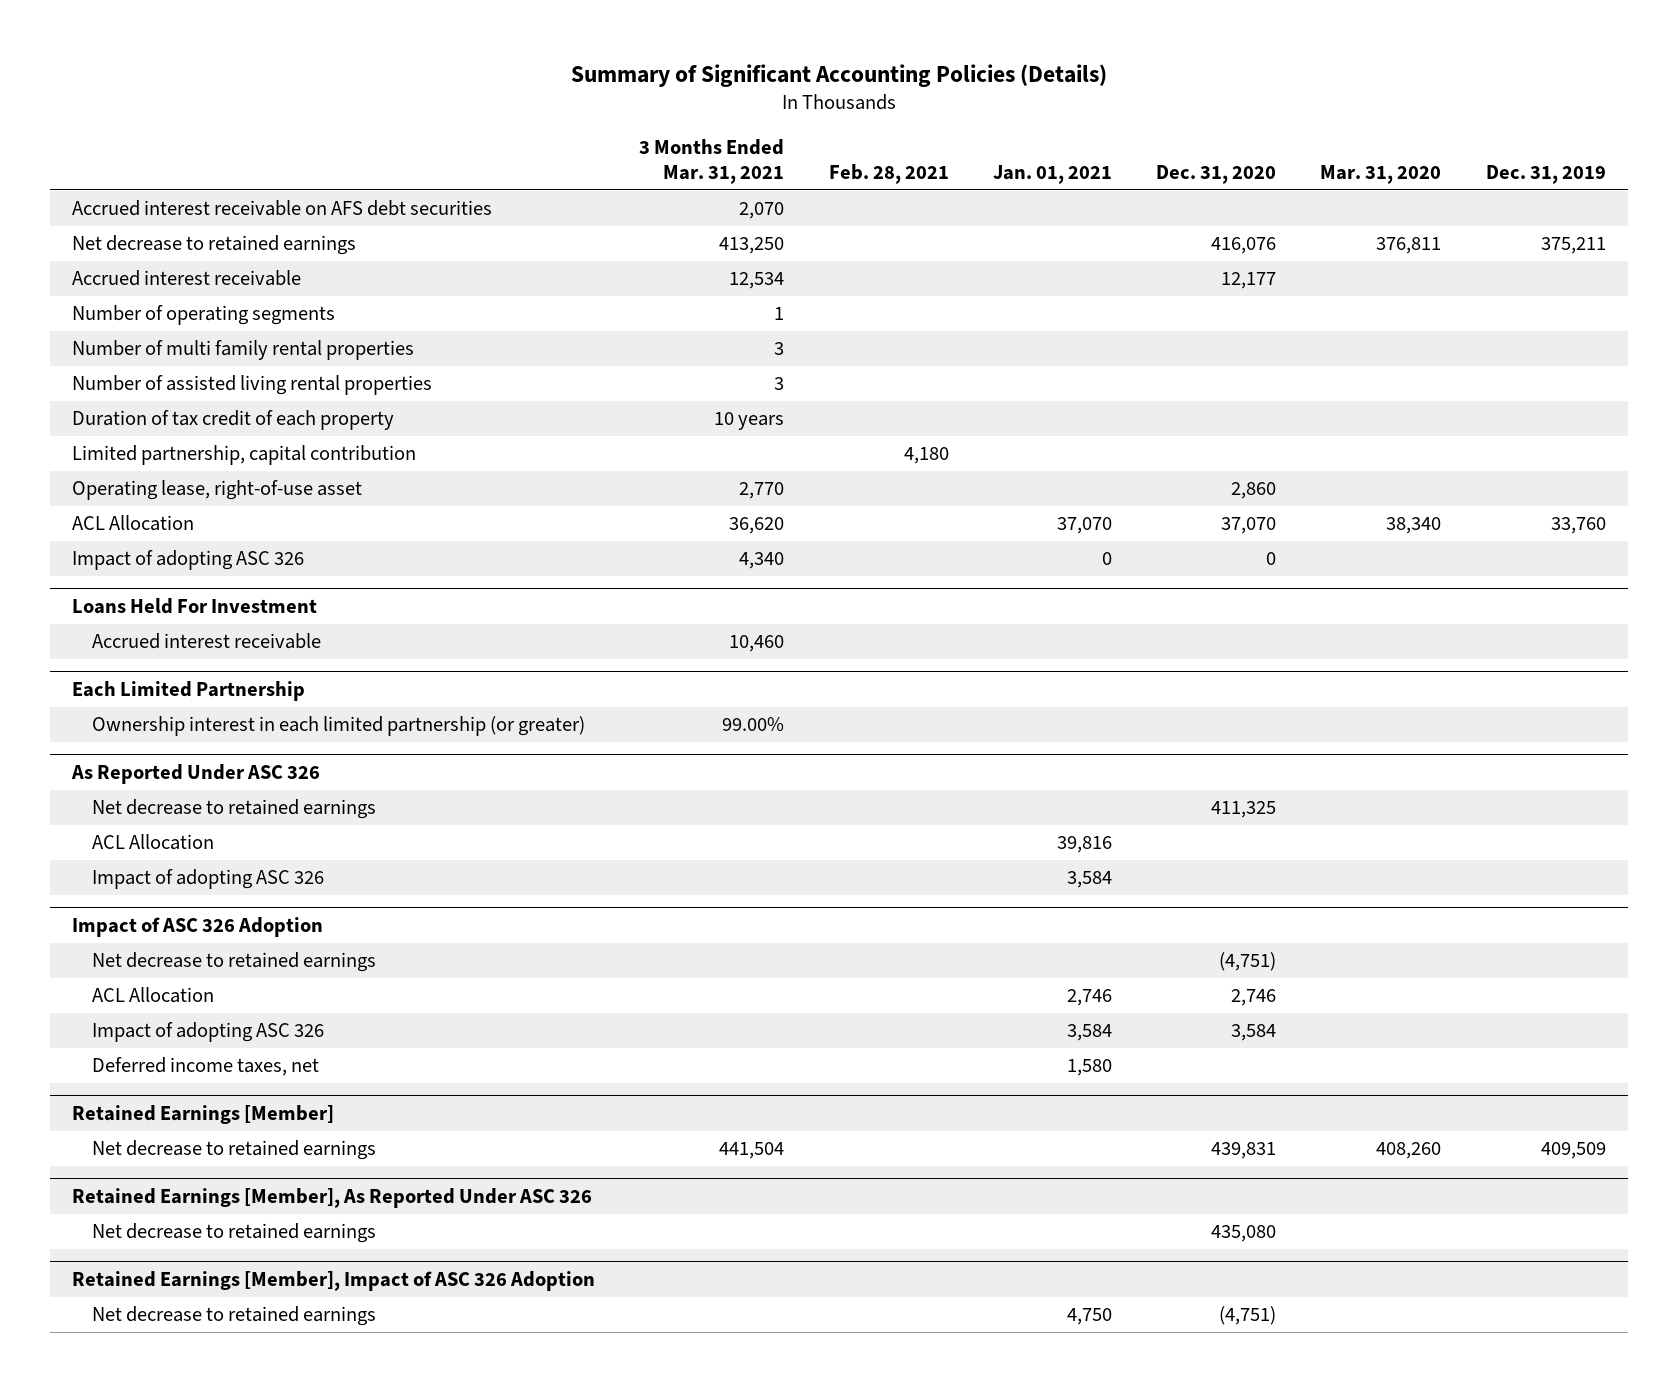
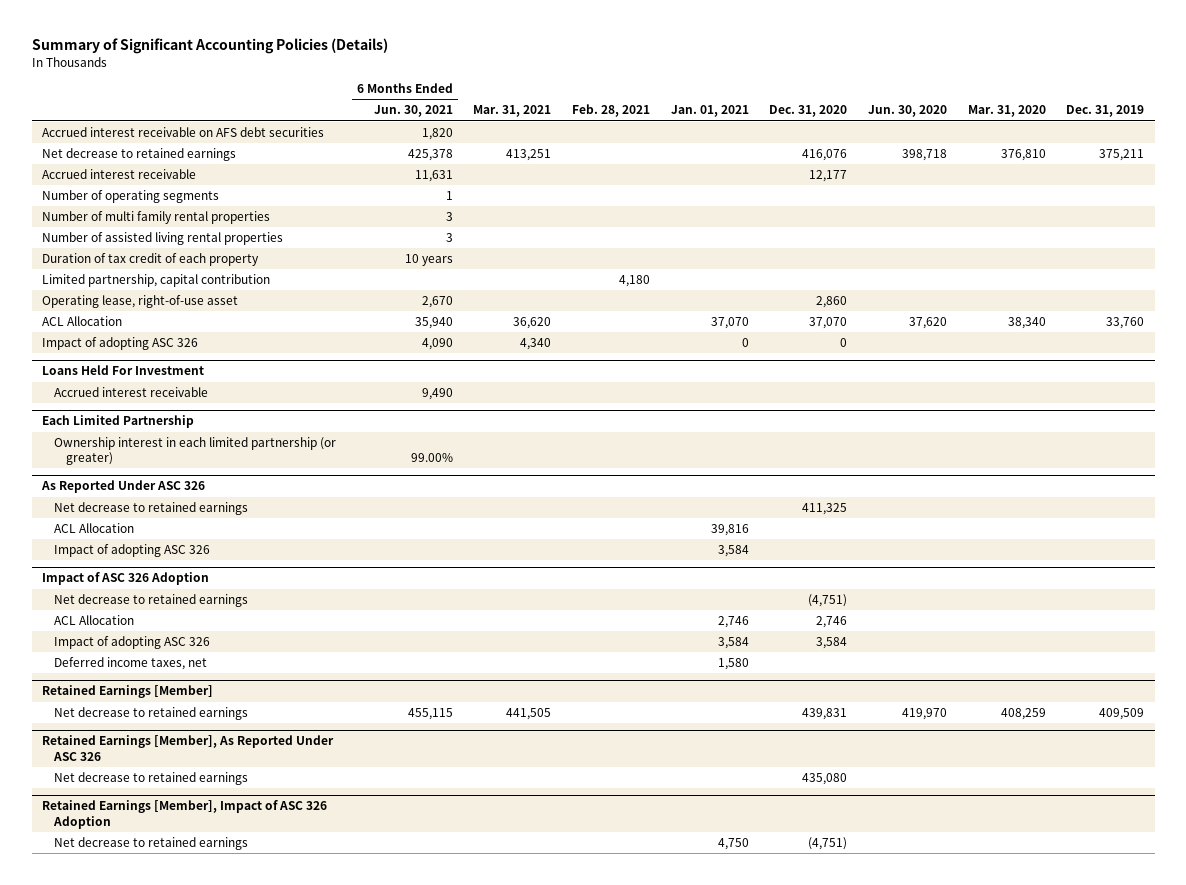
- | 3 Months Ended Mar. 31, 2021 | Feb. 28, 2021 | Jan. 01, 2021 | Dec. 31, 2020 | Mar. 31, 2020 | Dec. 31, 2019
+ | 6 Months Ended Jun. 30, 2021 | Mar. 31, 2021 | Feb. 28, 2021 | Jan. 01, 2021 | Dec. 31, 2020 | Jun. 30, 2020 | Mar. 31, 2020 | Dec. 31, 2019
- Net decrease to retained earnings | 413,250 | | | 416,076 | 376,811 | 375,211
+ Net decrease to retained earnings | 425,378 | 413,251 | | | 416,076 | 398,718 | 376,810 | 375,211
@ Retained Earnings [Member]
- Net decrease to retained earnings | 441,504 | | | 439,831 | 408,260 | 409,509
+ Net decrease to retained earnings | 455,115 | 441,505 | | | 439,831 | 419,970 | 408,259 | 409,509

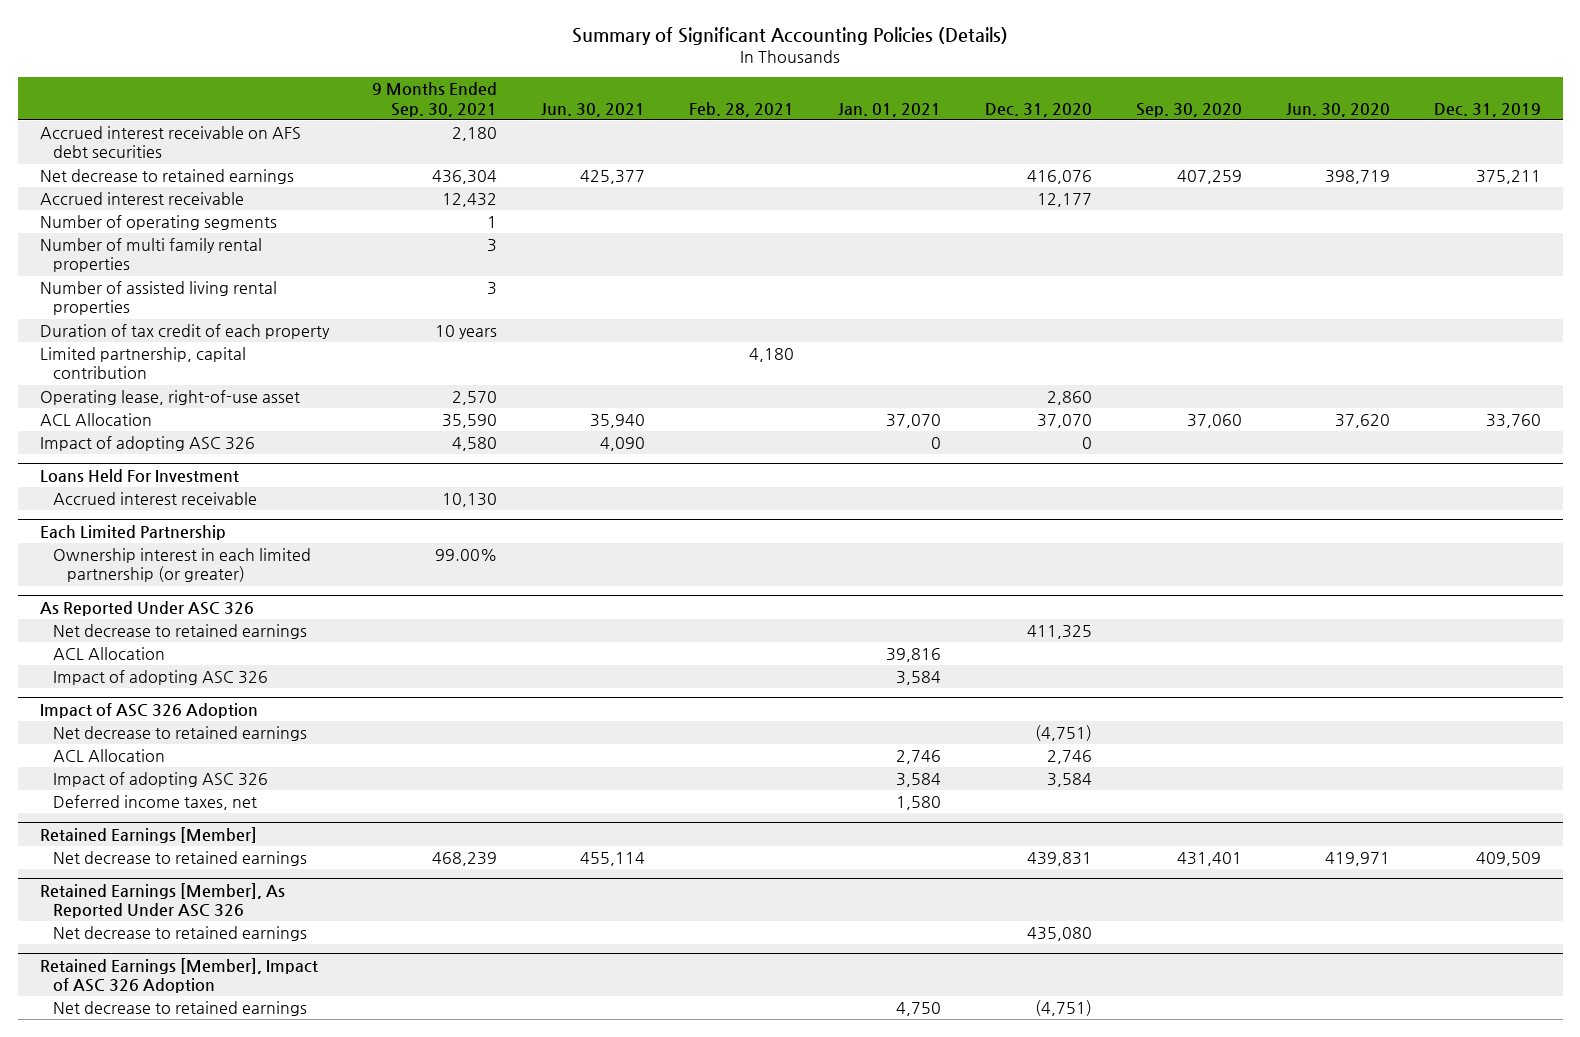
- | 6 Months Ended Jun. 30, 2021 | Mar. 31, 2021 | Feb. 28, 2021 | Jan. 01, 2021 | Dec. 31, 2020 | Jun. 30, 2020 | Mar. 31, 2020 | Dec. 31, 2019
+ | 9 Months Ended Sep. 30, 2021 | Jun. 30, 2021 | Feb. 28, 2021 | Jan. 01, 2021 | Dec. 31, 2020 | Sep. 30, 2020 | Jun. 30, 2020 | Dec. 31, 2019
- Net decrease to retained earnings | 425,378 | 413,251 | | | 416,076 | 398,718 | 376,810 | 375,211
+ Net decrease to retained earnings | 436,304 | 425,377 | | | 416,076 | 407,259 | 398,719 | 375,211
@ Retained Earnings [Member]
- Net decrease to retained earnings | 455,115 | 441,505 | | | 439,831 | 419,970 | 408,259 | 409,509
+ Net decrease to retained earnings | 468,239 | 455,114 | | | 439,831 | 431,401 | 419,971 | 409,509

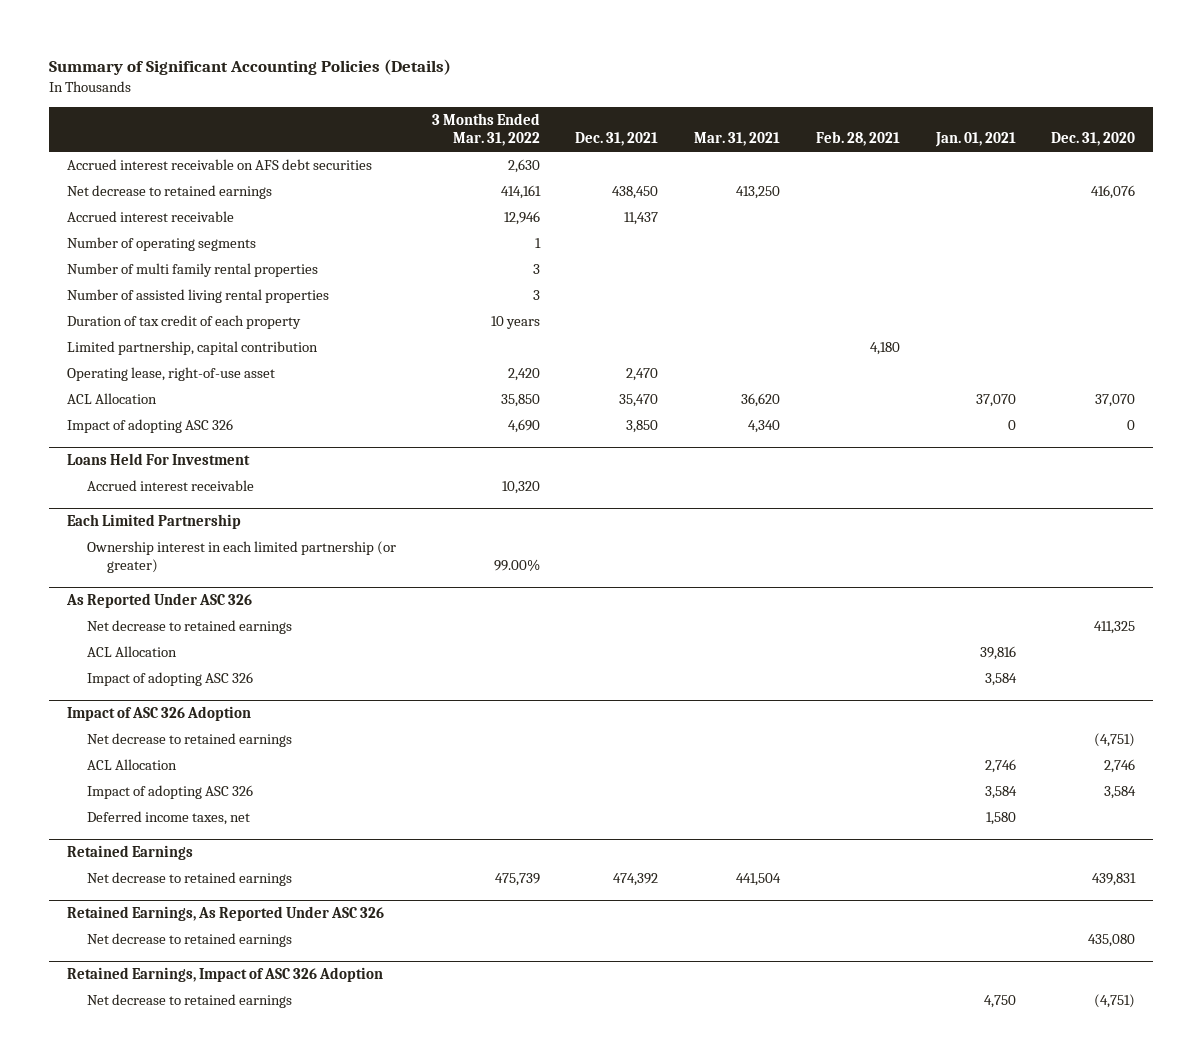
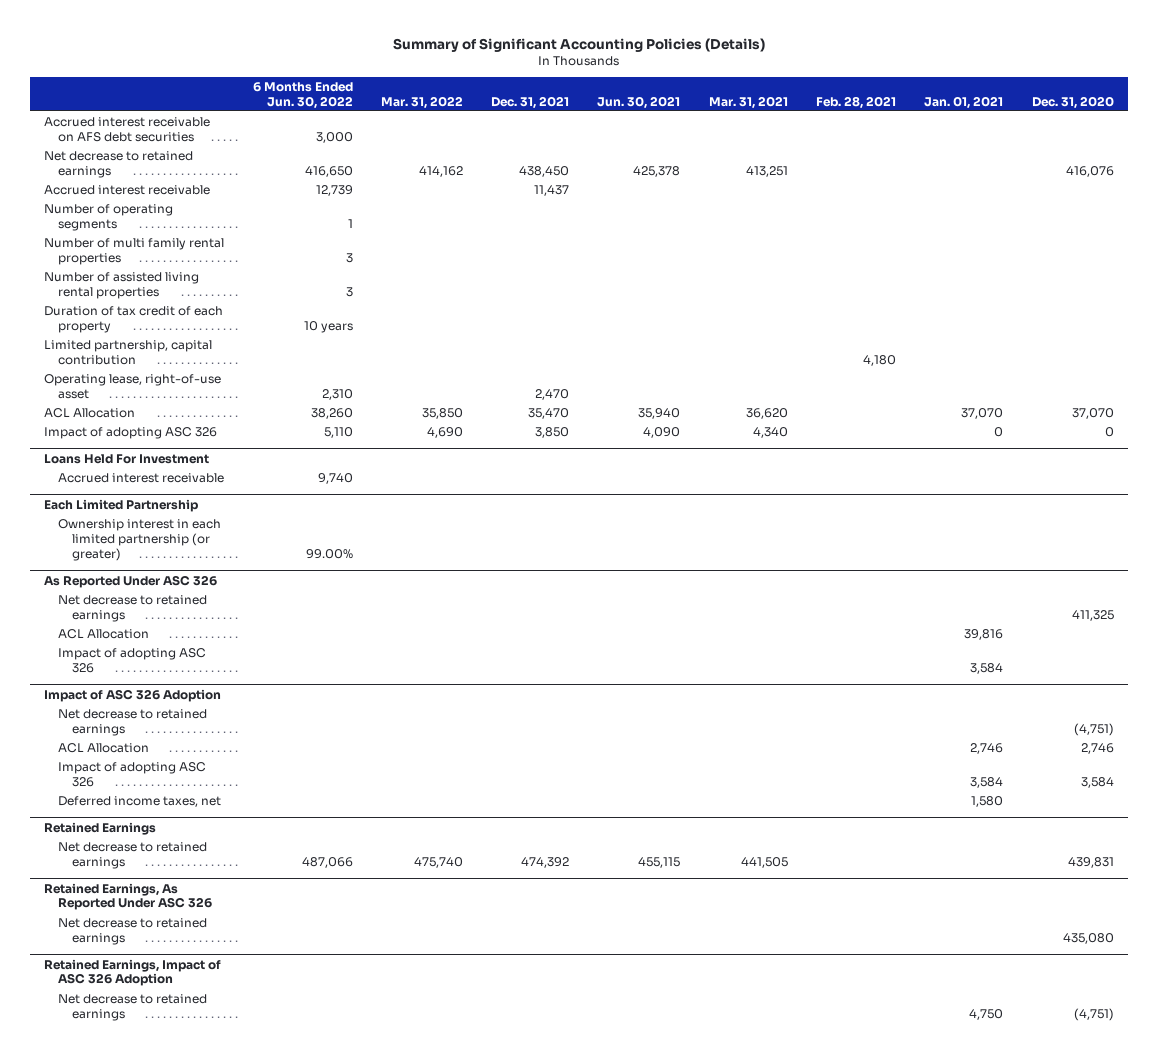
- | 3 Months Ended Mar. 31, 2022 | Dec. 31, 2021 | Mar. 31, 2021 | Feb. 28, 2021 | Jan. 01, 2021 | Dec. 31, 2020
+ | 6 Months Ended Jun. 30, 2022 | Mar. 31, 2022 | Dec. 31, 2021 | Jun. 30, 2021 | Mar. 31, 2021 | Feb. 28, 2021 | Jan. 01, 2021 | Dec. 31, 2020
- Net decrease to retained earnings | 414,161 | 438,450 | 413,250 | | | 416,076
+ Net decrease to retained earnings | 416,650 | 414,162 | 438,450 | 425,378 | 413,251 | | | 416,076
@ Retained Earnings
- Net decrease to retained earnings | 475,739 | 474,392 | 441,504 | | | 439,831
+ Net decrease to retained earnings | 487,066 | 475,740 | 474,392 | 455,115 | 441,505 | | | 439,831

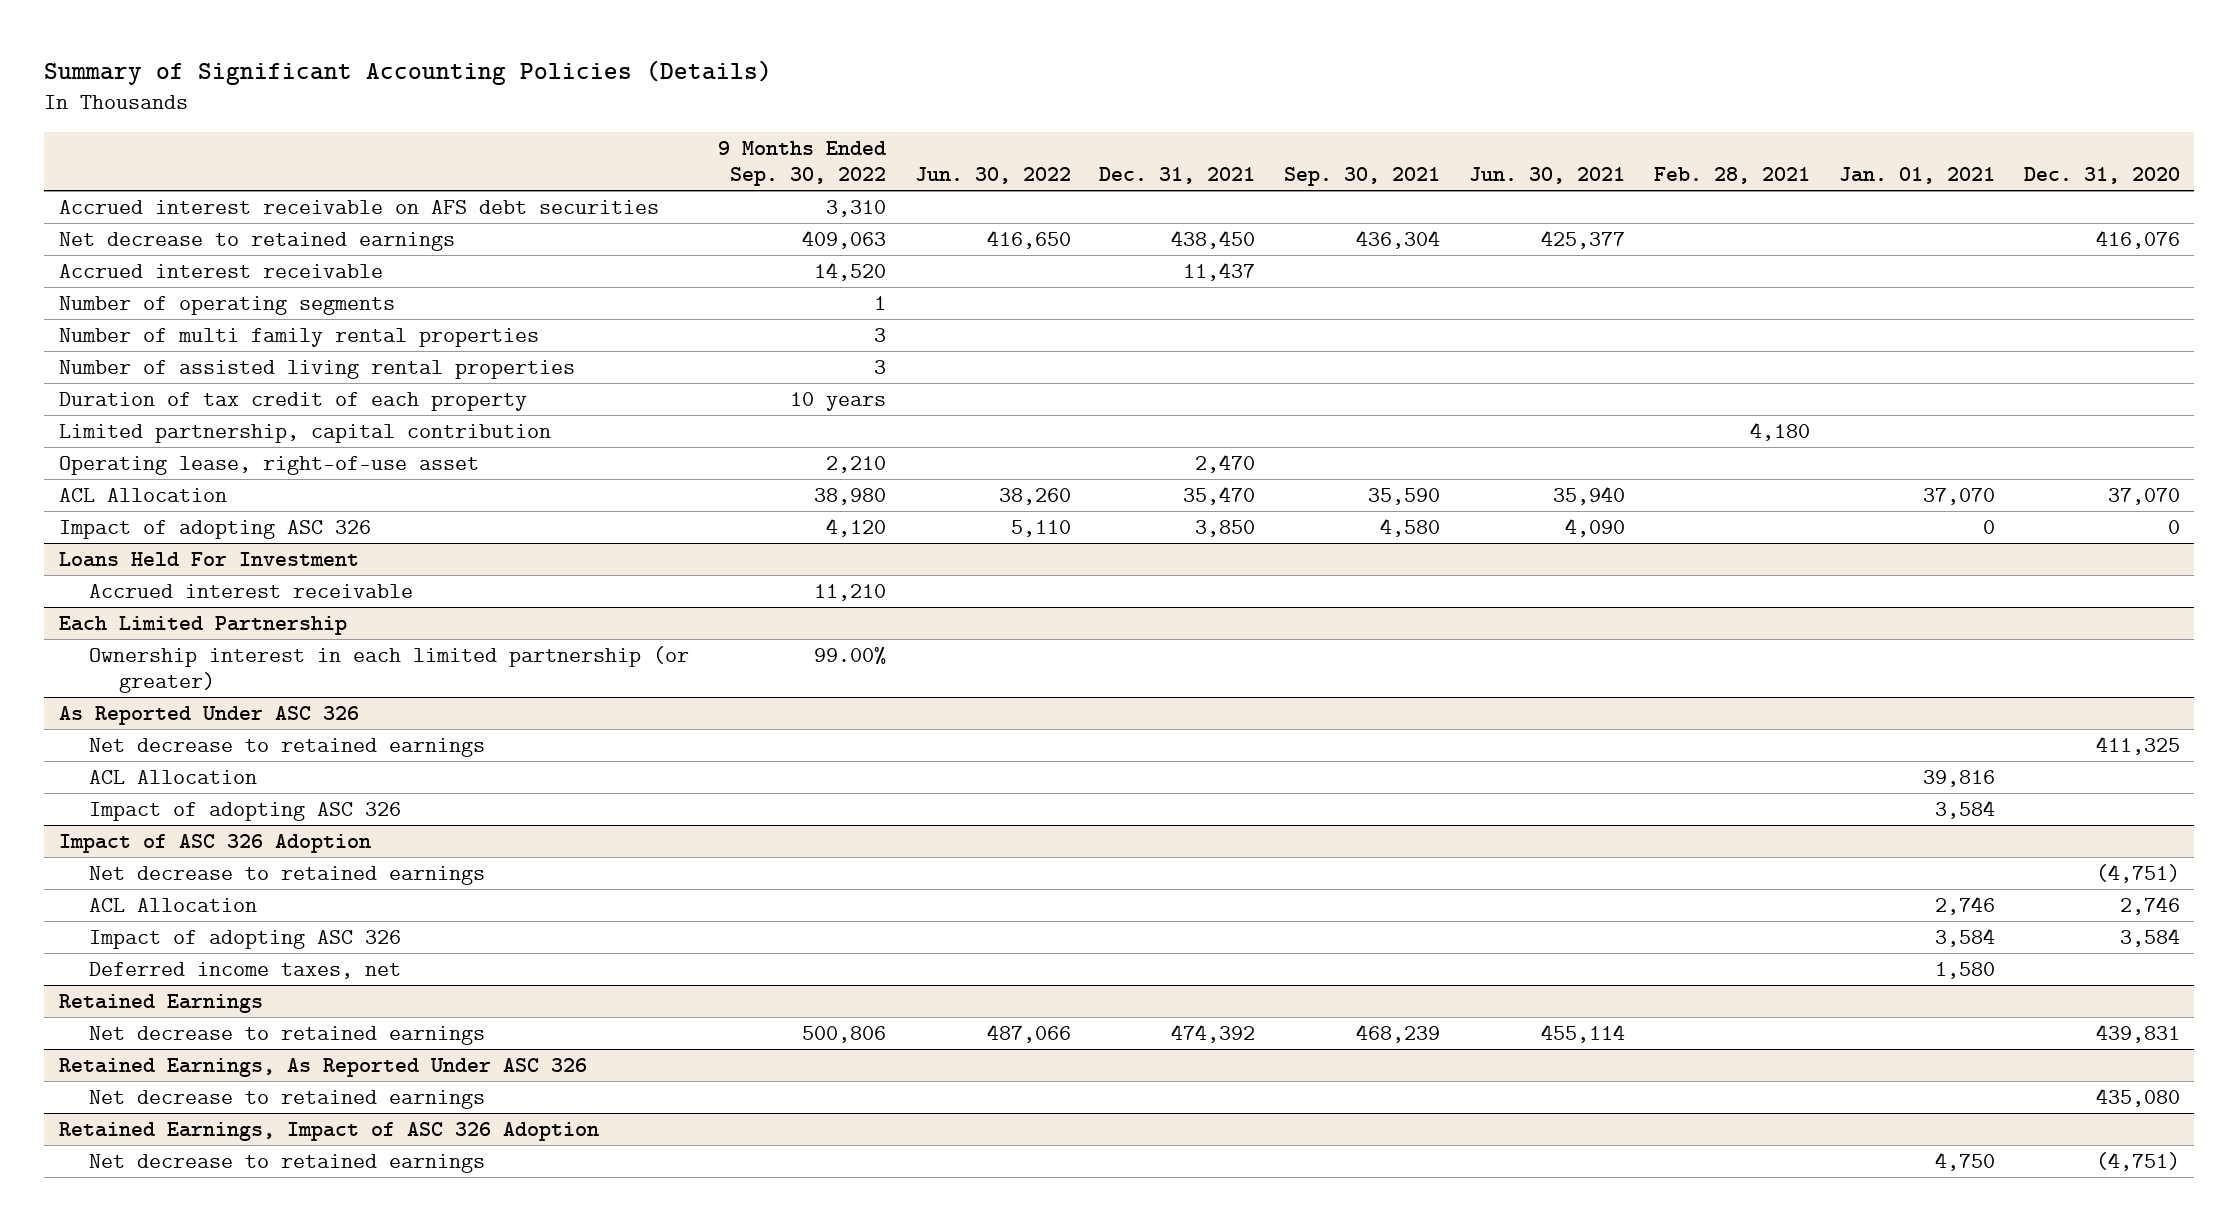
- | 6 Months Ended Jun. 30, 2022 | Mar. 31, 2022 | Dec. 31, 2021 | Jun. 30, 2021 | Mar. 31, 2021 | Feb. 28, 2021 | Jan. 01, 2021 | Dec. 31, 2020
+ | 9 Months Ended Sep. 30, 2022 | Jun. 30, 2022 | Dec. 31, 2021 | Sep. 30, 2021 | Jun. 30, 2021 | Feb. 28, 2021 | Jan. 01, 2021 | Dec. 31, 2020
- Net decrease to retained earnings | 416,650 | 414,162 | 438,450 | 425,378 | 413,251 | | | 416,076
+ Net decrease to retained earnings | 409,063 | 416,650 | 438,450 | 436,304 | 425,377 | | | 416,076
@ Retained Earnings
- Net decrease to retained earnings | 487,066 | 475,740 | 474,392 | 455,115 | 441,505 | | | 439,831
+ Net decrease to retained earnings | 500,806 | 487,066 | 474,392 | 468,239 | 455,114 | | | 439,831

